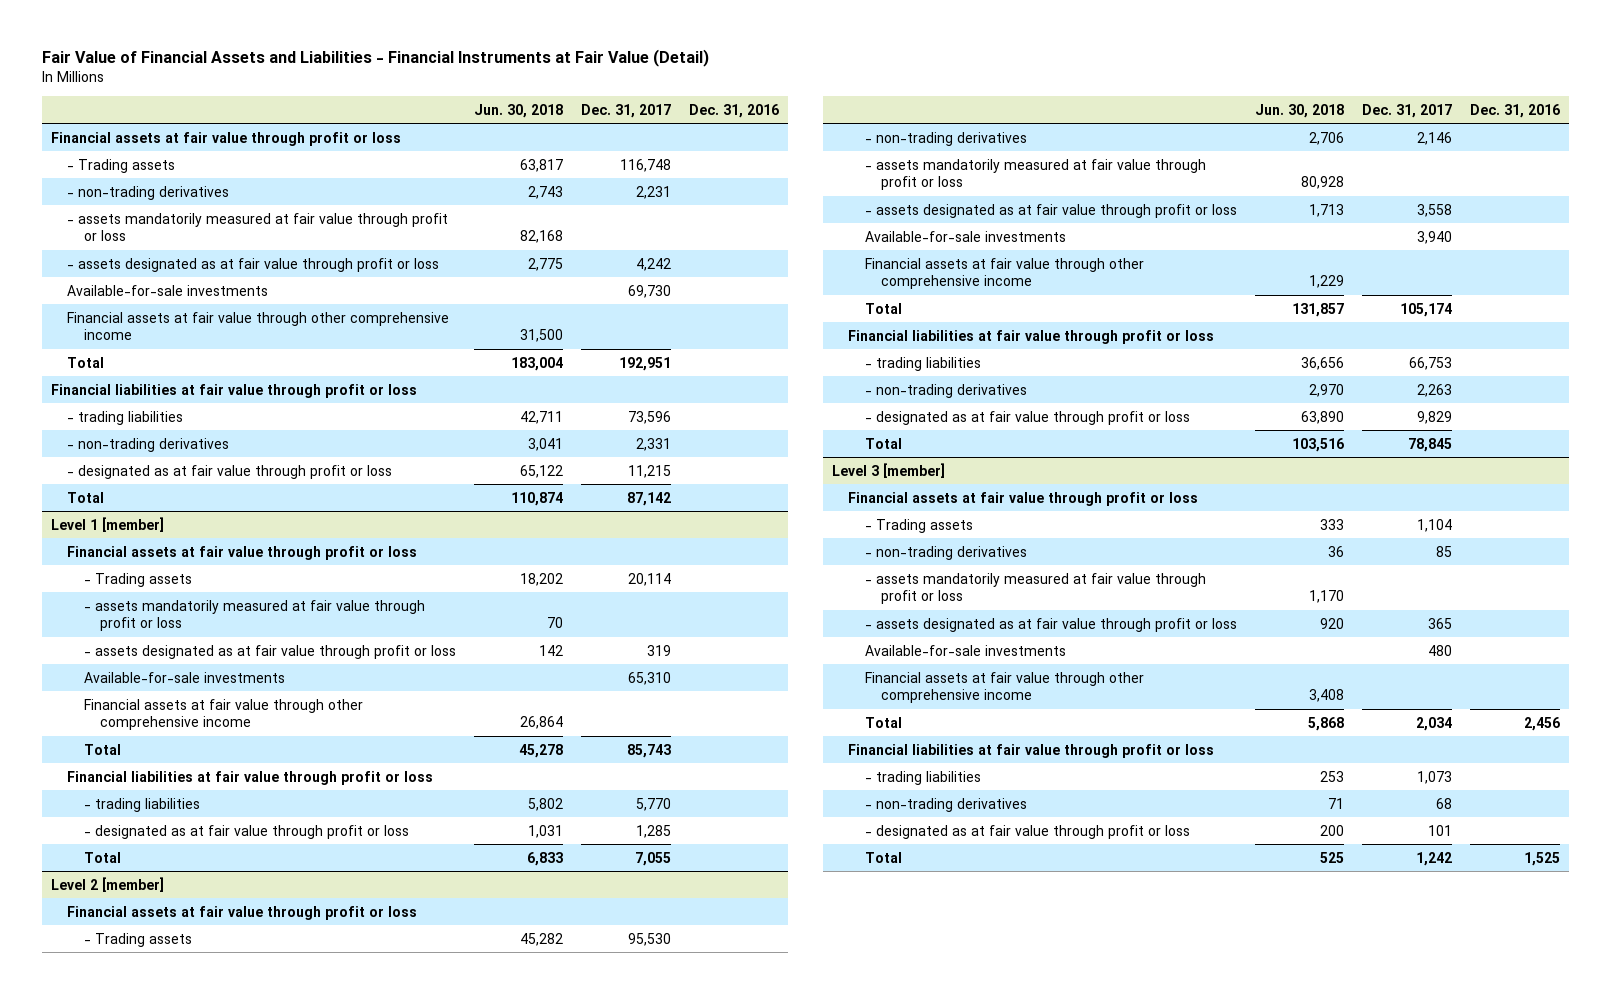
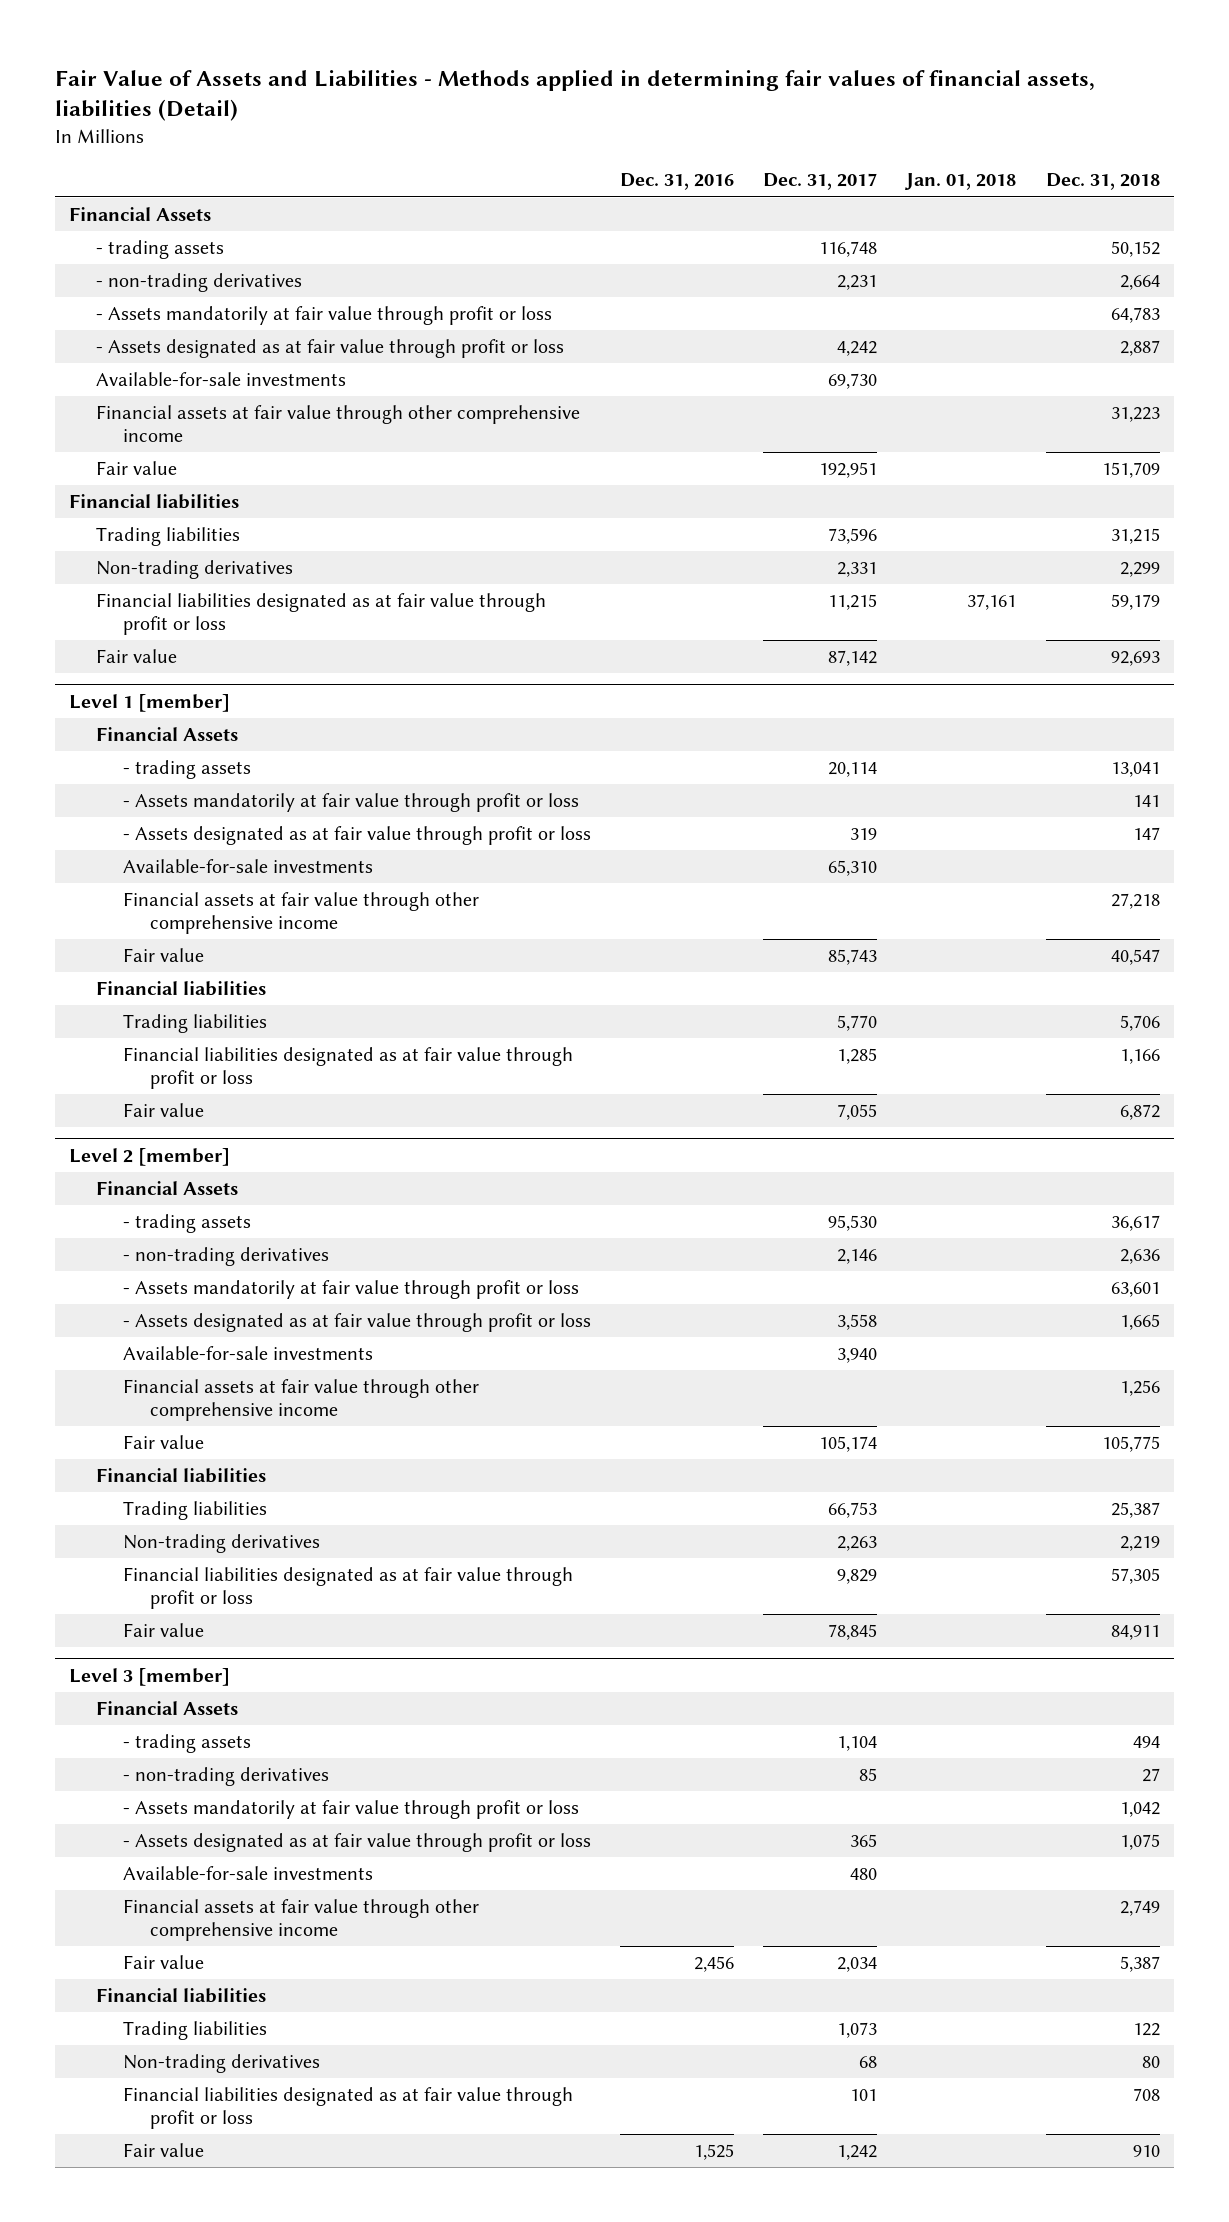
- Fair Value of Financial Assets and Liabilities - Financial Instruments at Fair Value (Detail)
+ Fair Value of Assets and Liabilities - Methods applied in determining fair values of financial assets, liabilities (Detail)
- | Jun. 30, 2018 | Dec. 31, 2017 | Dec. 31, 2016
+ | Dec. 31, 2016 | Dec. 31, 2017 | Jan. 01, 2018 | Dec. 31, 2018
- Financial assets at fair value through profit or loss
- - Trading assets | 63,817 | 116,748 |
+ Financial Assets
+ - trading assets | | 116,748 | | 50,152
- - assets mandatorily measured at fair value through profit or loss | 82,168 | |
- - assets designated as at fair value through profit or loss | 2,775 | 4,242 |
+ - Assets mandatorily at fair value through profit or loss | | | | 64,783
+ - Assets designated as at fair value through profit or loss | | 4,242 | | 2,887
- Total | 183,004 | 192,951 |
- Financial liabilities at fair value through profit or loss
- - trading liabilities | 42,711 | 73,596 |
- - non-trading derivatives | 3,041 | 2,331 |
- - designated as at fair value through profit or loss | 65,122 | 11,215 |
- Total | 110,874 | 87,142 |
+ Fair value | | 192,951 | | 151,709
+ Financial liabilities
+ Trading liabilities | | 73,596 | | 31,215
+ Non-trading derivatives | | 2,331 | | 2,299
+ Financial liabilities designated as at fair value through profit or loss | | 11,215 | 37,161 | 59,179
+ Fair value | | 87,142 | | 92,693
@ Level 1 [member]
- Financial assets at fair value through profit or loss
- - Trading assets | 18,202 | 20,114 |
- - assets mandatorily measured at fair value through profit or loss | 70 | |
- - assets designated as at fair value through profit or loss | 142 | 319 |
+ Financial Assets
+ - trading assets | | 20,114 | | 13,041
+ - Assets mandatorily at fair value through profit or loss | | | | 141
+ - Assets designated as at fair value through profit or loss | | 319 | | 147
- Total | 45,278 | 85,743 |
- Financial liabilities at fair value through profit or loss
- - trading liabilities | 5,802 | 5,770 |
- - designated as at fair value through profit or loss | 1,031 | 1,285 |
- Total | 6,833 | 7,055 |
+ Fair value | | 85,743 | | 40,547
+ Financial liabilities
+ Trading liabilities | | 5,770 | | 5,706
+ Financial liabilities designated as at fair value through profit or loss | | 1,285 | | 1,166
+ Fair value | | 7,055 | | 6,872
@ Level 2 [member]
- Financial assets at fair value through profit or loss
- - Trading assets | 45,282 | 95,530 |
+ Financial Assets
+ - trading assets | | 95,530 | | 36,617
- - assets mandatorily measured at fair value through profit or loss | 80,928 | |
- - assets designated as at fair value through profit or loss | 1,713 | 3,558 |
+ - Assets mandatorily at fair value through profit or loss | | | | 63,601
+ - Assets designated as at fair value through profit or loss | | 3,558 | | 1,665
- Total | 131,857 | 105,174 |
- Financial liabilities at fair value through profit or loss
- - trading liabilities | 36,656 | 66,753 |
- - non-trading derivatives | 2,970 | 2,263 |
- - designated as at fair value through profit or loss | 63,890 | 9,829 |
- Total | 103,516 | 78,845 |
+ Fair value | | 105,174 | | 105,775
+ Financial liabilities
+ Trading liabilities | | 66,753 | | 25,387
+ Non-trading derivatives | | 2,263 | | 2,219
+ Financial liabilities designated as at fair value through profit or loss | | 9,829 | | 57,305
+ Fair value | | 78,845 | | 84,911
@ Level 3 [member]
- Financial assets at fair value through profit or loss
- - Trading assets | 333 | 1,104 |
+ Financial Assets
+ - trading assets | | 1,104 | | 494
- - assets mandatorily measured at fair value through profit or loss | 1,170 | |
- - assets designated as at fair value through profit or loss | 920 | 365 |
+ - Assets mandatorily at fair value through profit or loss | | | | 1,042
+ - Assets designated as at fair value through profit or loss | | 365 | | 1,075
- Total | 5,868 | 2,034 | 2,456
- Financial liabilities at fair value through profit or loss
- - trading liabilities | 253 | 1,073 |
- - non-trading derivatives | 71 | 68 |
- - designated as at fair value through profit or loss | 200 | 101 |
- Total | 525 | 1,242 | 1,525
+ Fair value | 2,456 | 2,034 | | 5,387
+ Financial liabilities
+ Trading liabilities | | 1,073 | | 122
+ Non-trading derivatives | | 68 | | 80
+ Financial liabilities designated as at fair value through profit or loss | | 101 | | 708
+ Fair value | 1,525 | 1,242 | | 910

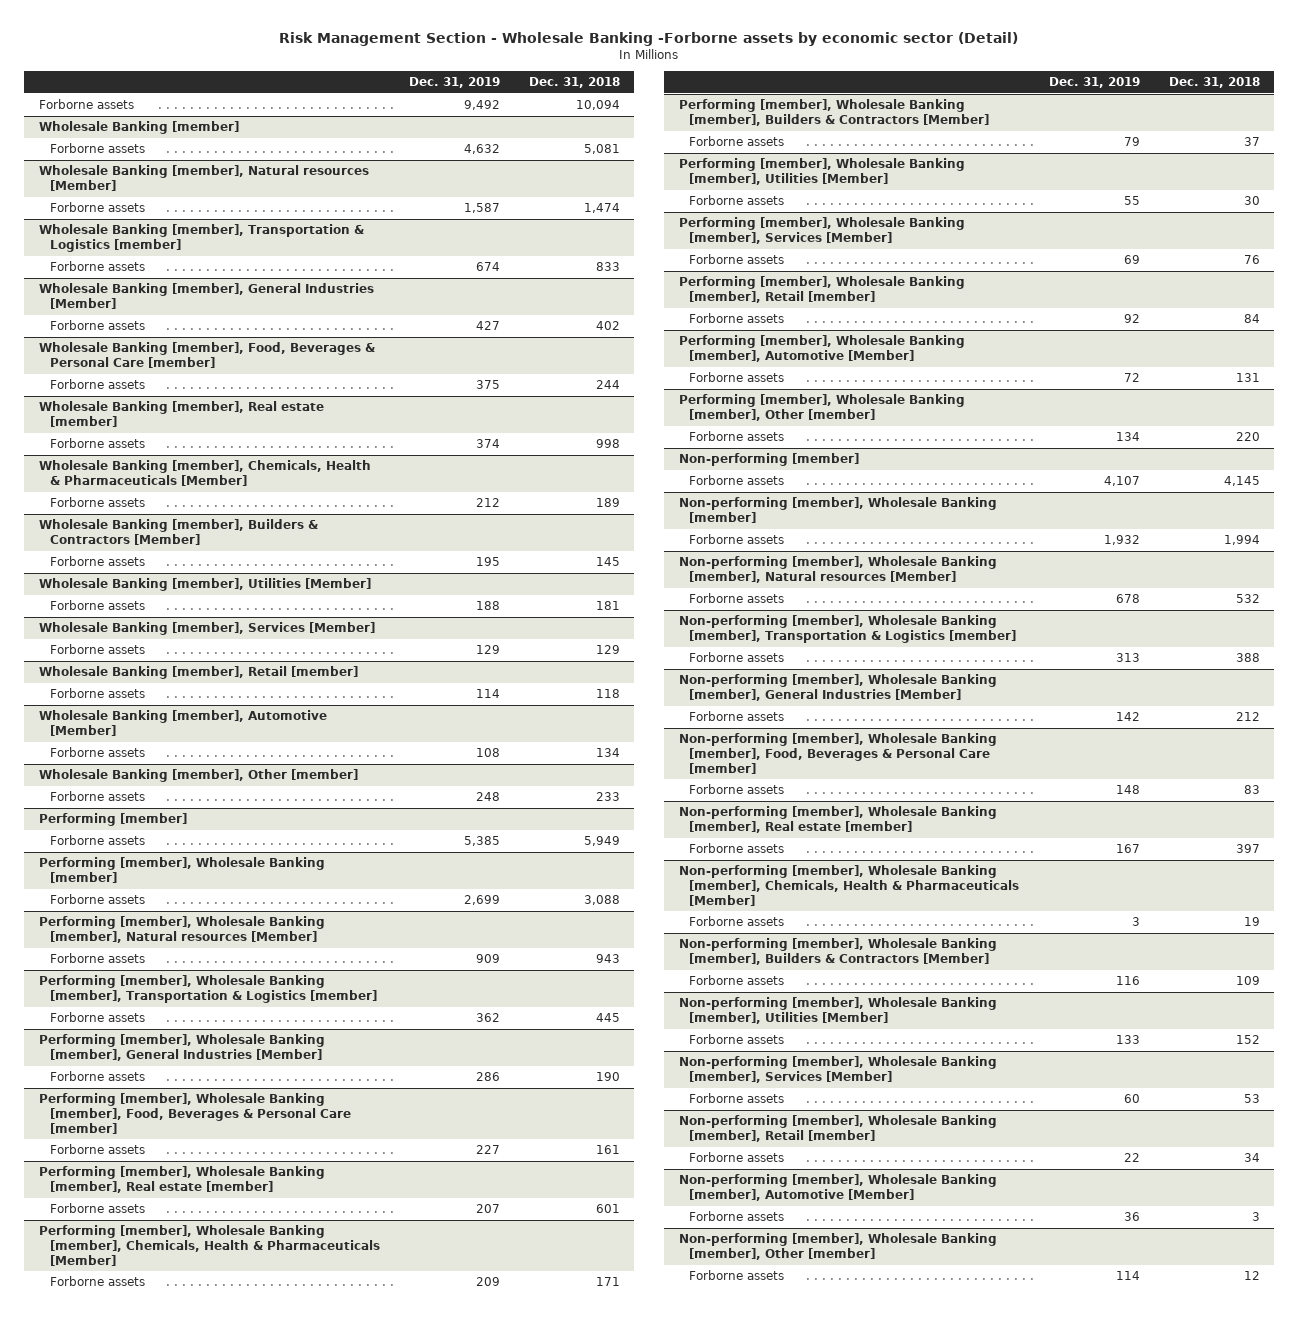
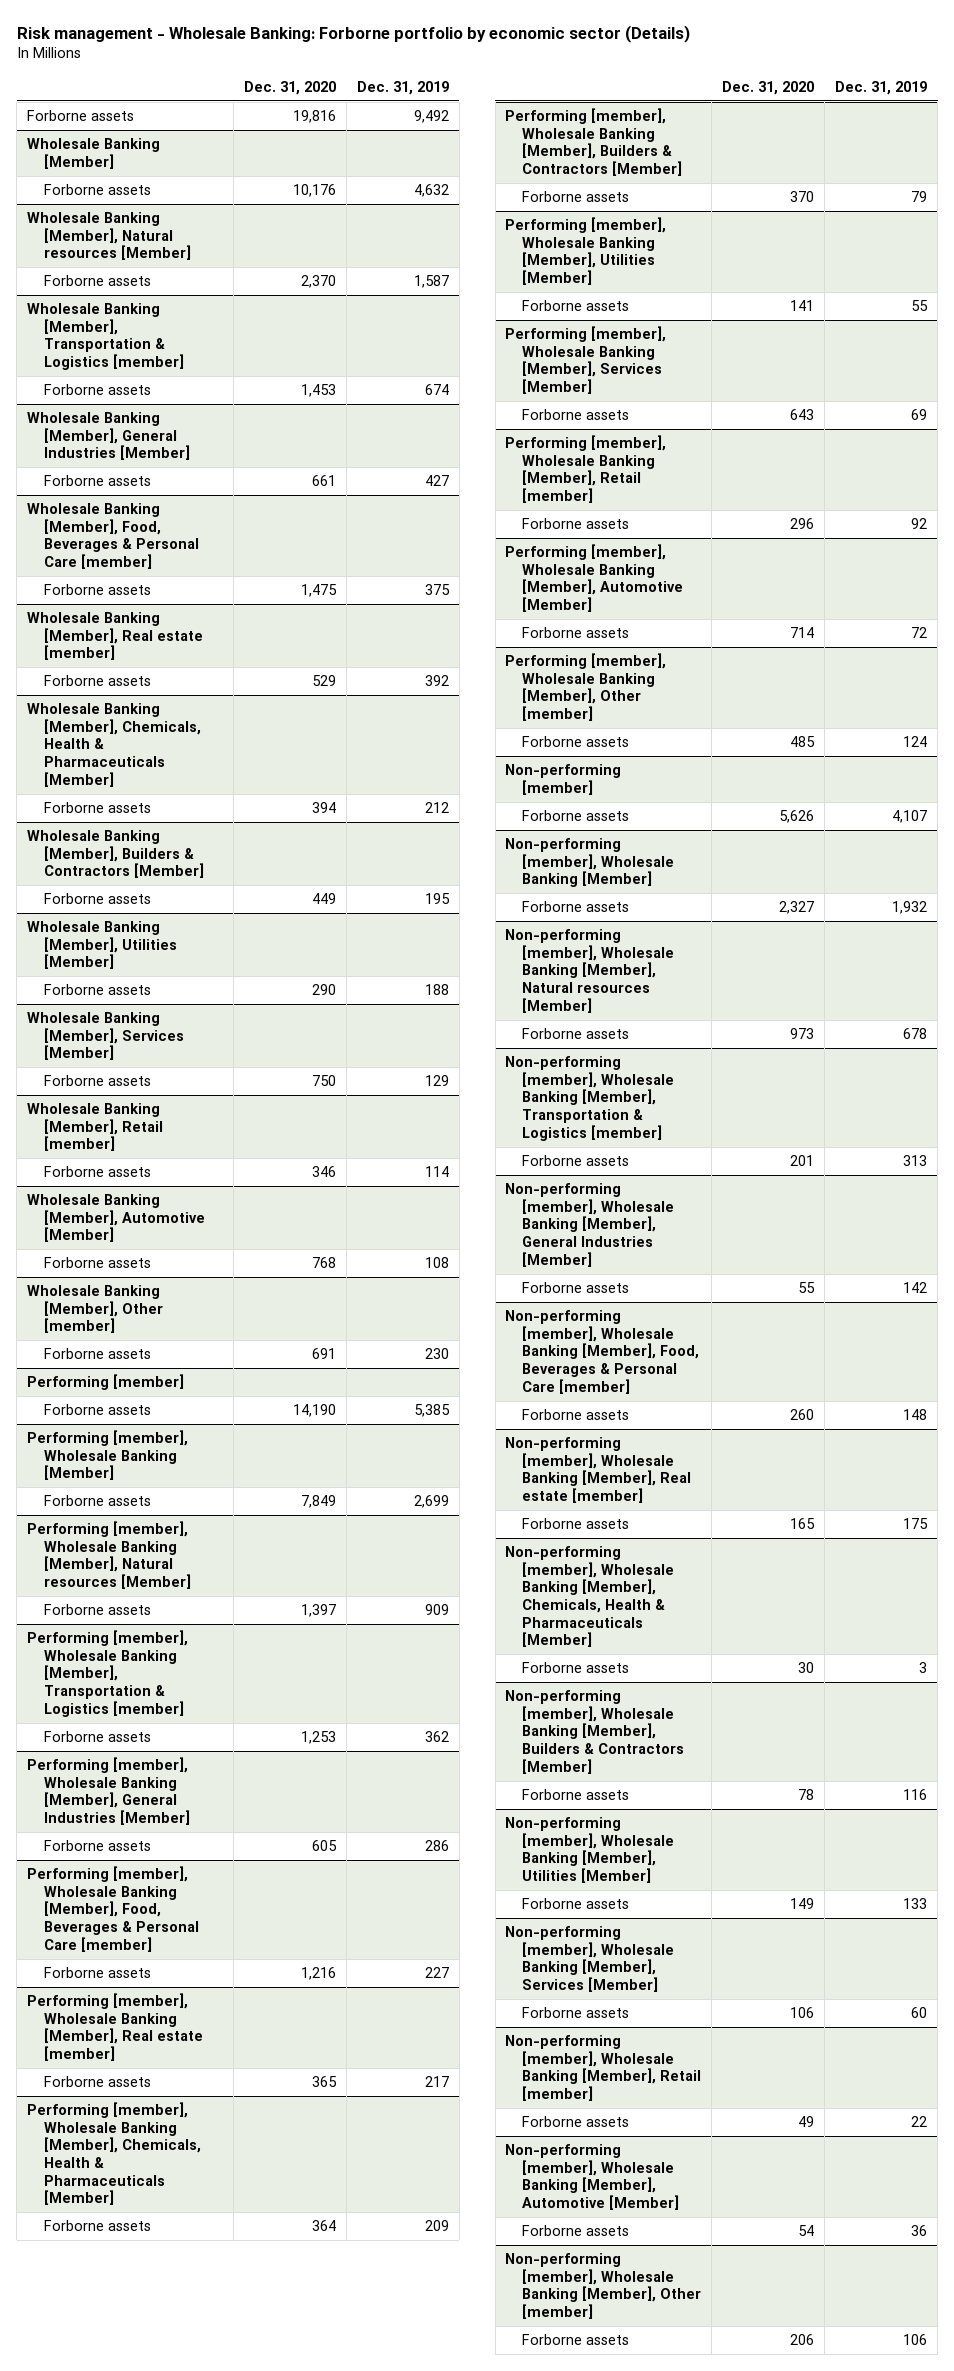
- Risk Management Section - Wholesale Banking -Forborne assets by economic sector (Detail)
+ Risk management - Wholesale Banking: Forborne portfolio by economic sector (Details)
- | Dec. 31, 2019 | Dec. 31, 2018
+ | Dec. 31, 2020 | Dec. 31, 2019
- Wholesale Banking [member]
+ Wholesale Banking [Member]
- Wholesale Banking [member], Natural resources [Member]
+ Wholesale Banking [Member], Natural resources [Member]
- Wholesale Banking [member], Transportation & Logistics [member]
+ Wholesale Banking [Member], Transportation & Logistics [member]
- Wholesale Banking [member], General Industries [Member]
+ Wholesale Banking [Member], General Industries [Member]
- Wholesale Banking [member], Food, Beverages & Personal Care [member]
+ Wholesale Banking [Member], Food, Beverages & Personal Care [member]
- Wholesale Banking [member], Real estate [member]
- Forborne assets | 374 | 998
- Wholesale Banking [member], Chemicals, Health & Pharmaceuticals [Member]
+ Wholesale Banking [Member], Real estate [member]
+ Forborne assets | 529 | 392
+ Wholesale Banking [Member], Chemicals, Health & Pharmaceuticals [Member]
- Wholesale Banking [member], Builders & Contractors [Member]
+ Wholesale Banking [Member], Builders & Contractors [Member]
- Wholesale Banking [member], Utilities [Member]
+ Wholesale Banking [Member], Utilities [Member]
- Wholesale Banking [member], Services [Member]
+ Wholesale Banking [Member], Services [Member]
- Wholesale Banking [member], Retail [member]
+ Wholesale Banking [Member], Retail [member]
- Wholesale Banking [member], Automotive [Member]
+ Wholesale Banking [Member], Automotive [Member]
- Wholesale Banking [member], Other [member]
- Forborne assets | 248 | 233
+ Wholesale Banking [Member], Other [member]
+ Forborne assets | 691 | 230
- Performing [member], Wholesale Banking [member]
+ Performing [member], Wholesale Banking [Member]
- Performing [member], Wholesale Banking [member], Natural resources [Member]
+ Performing [member], Wholesale Banking [Member], Natural resources [Member]
- Performing [member], Wholesale Banking [member], Transportation & Logistics [member]
+ Performing [member], Wholesale Banking [Member], Transportation & Logistics [member]
- Performing [member], Wholesale Banking [member], General Industries [Member]
+ Performing [member], Wholesale Banking [Member], General Industries [Member]
- Performing [member], Wholesale Banking [member], Food, Beverages & Personal Care [member]
+ Performing [member], Wholesale Banking [Member], Food, Beverages & Personal Care [member]
- Performing [member], Wholesale Banking [member], Real estate [member]
- Forborne assets | 207 | 601
- Performing [member], Wholesale Banking [member], Chemicals, Health & Pharmaceuticals [Member]
+ Performing [member], Wholesale Banking [Member], Real estate [member]
+ Forborne assets | 365 | 217
+ Performing [member], Wholesale Banking [Member], Chemicals, Health & Pharmaceuticals [Member]
- Performing [member], Wholesale Banking [member], Builders & Contractors [Member]
+ Performing [member], Wholesale Banking [Member], Builders & Contractors [Member]
- Performing [member], Wholesale Banking [member], Utilities [Member]
+ Performing [member], Wholesale Banking [Member], Utilities [Member]
- Performing [member], Wholesale Banking [member], Services [Member]
+ Performing [member], Wholesale Banking [Member], Services [Member]
- Performing [member], Wholesale Banking [member], Retail [member]
+ Performing [member], Wholesale Banking [Member], Retail [member]
- Performing [member], Wholesale Banking [member], Automotive [Member]
+ Performing [member], Wholesale Banking [Member], Automotive [Member]
- Performing [member], Wholesale Banking [member], Other [member]
- Forborne assets | 134 | 220
+ Performing [member], Wholesale Banking [Member], Other [member]
+ Forborne assets | 485 | 124
- Non-performing [member], Wholesale Banking [member]
+ Non-performing [member], Wholesale Banking [Member]
- Non-performing [member], Wholesale Banking [member], Natural resources [Member]
+ Non-performing [member], Wholesale Banking [Member], Natural resources [Member]
- Non-performing [member], Wholesale Banking [member], Transportation & Logistics [member]
+ Non-performing [member], Wholesale Banking [Member], Transportation & Logistics [member]
- Non-performing [member], Wholesale Banking [member], General Industries [Member]
+ Non-performing [member], Wholesale Banking [Member], General Industries [Member]
- Non-performing [member], Wholesale Banking [member], Food, Beverages & Personal Care [member]
+ Non-performing [member], Wholesale Banking [Member], Food, Beverages & Personal Care [member]
- Non-performing [member], Wholesale Banking [member], Real estate [member]
- Forborne assets | 167 | 397
- Non-performing [member], Wholesale Banking [member], Chemicals, Health & Pharmaceuticals [Member]
+ Non-performing [member], Wholesale Banking [Member], Real estate [member]
+ Forborne assets | 165 | 175
+ Non-performing [member], Wholesale Banking [Member], Chemicals, Health & Pharmaceuticals [Member]
- Non-performing [member], Wholesale Banking [member], Builders & Contractors [Member]
+ Non-performing [member], Wholesale Banking [Member], Builders & Contractors [Member]
- Non-performing [member], Wholesale Banking [member], Utilities [Member]
+ Non-performing [member], Wholesale Banking [Member], Utilities [Member]
- Non-performing [member], Wholesale Banking [member], Services [Member]
+ Non-performing [member], Wholesale Banking [Member], Services [Member]
- Non-performing [member], Wholesale Banking [member], Retail [member]
+ Non-performing [member], Wholesale Banking [Member], Retail [member]
- Non-performing [member], Wholesale Banking [member], Automotive [Member]
+ Non-performing [member], Wholesale Banking [Member], Automotive [Member]
- Non-performing [member], Wholesale Banking [member], Other [member]
- Forborne assets | 114 | 12
+ Non-performing [member], Wholesale Banking [Member], Other [member]
+ Forborne assets | 206 | 106

